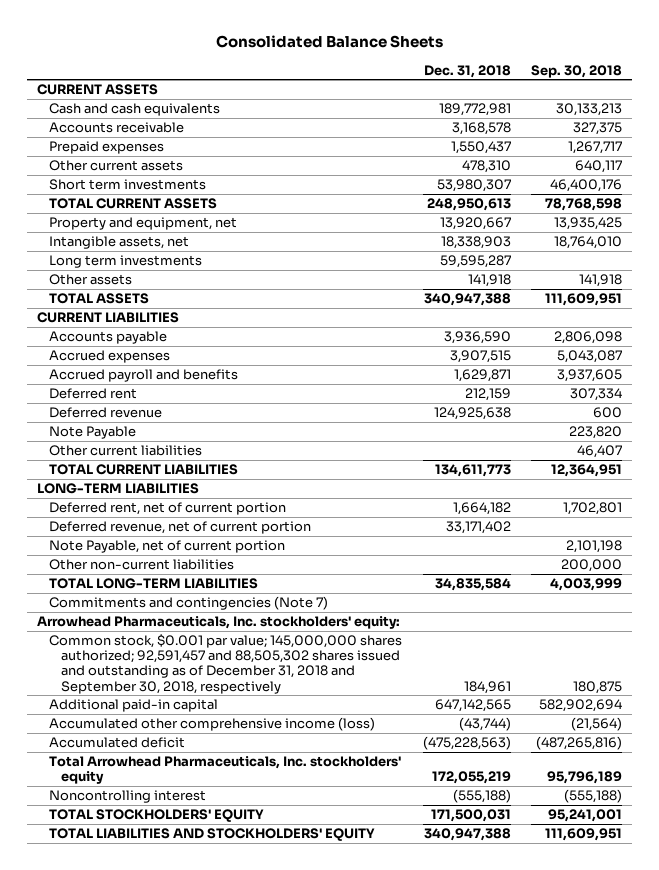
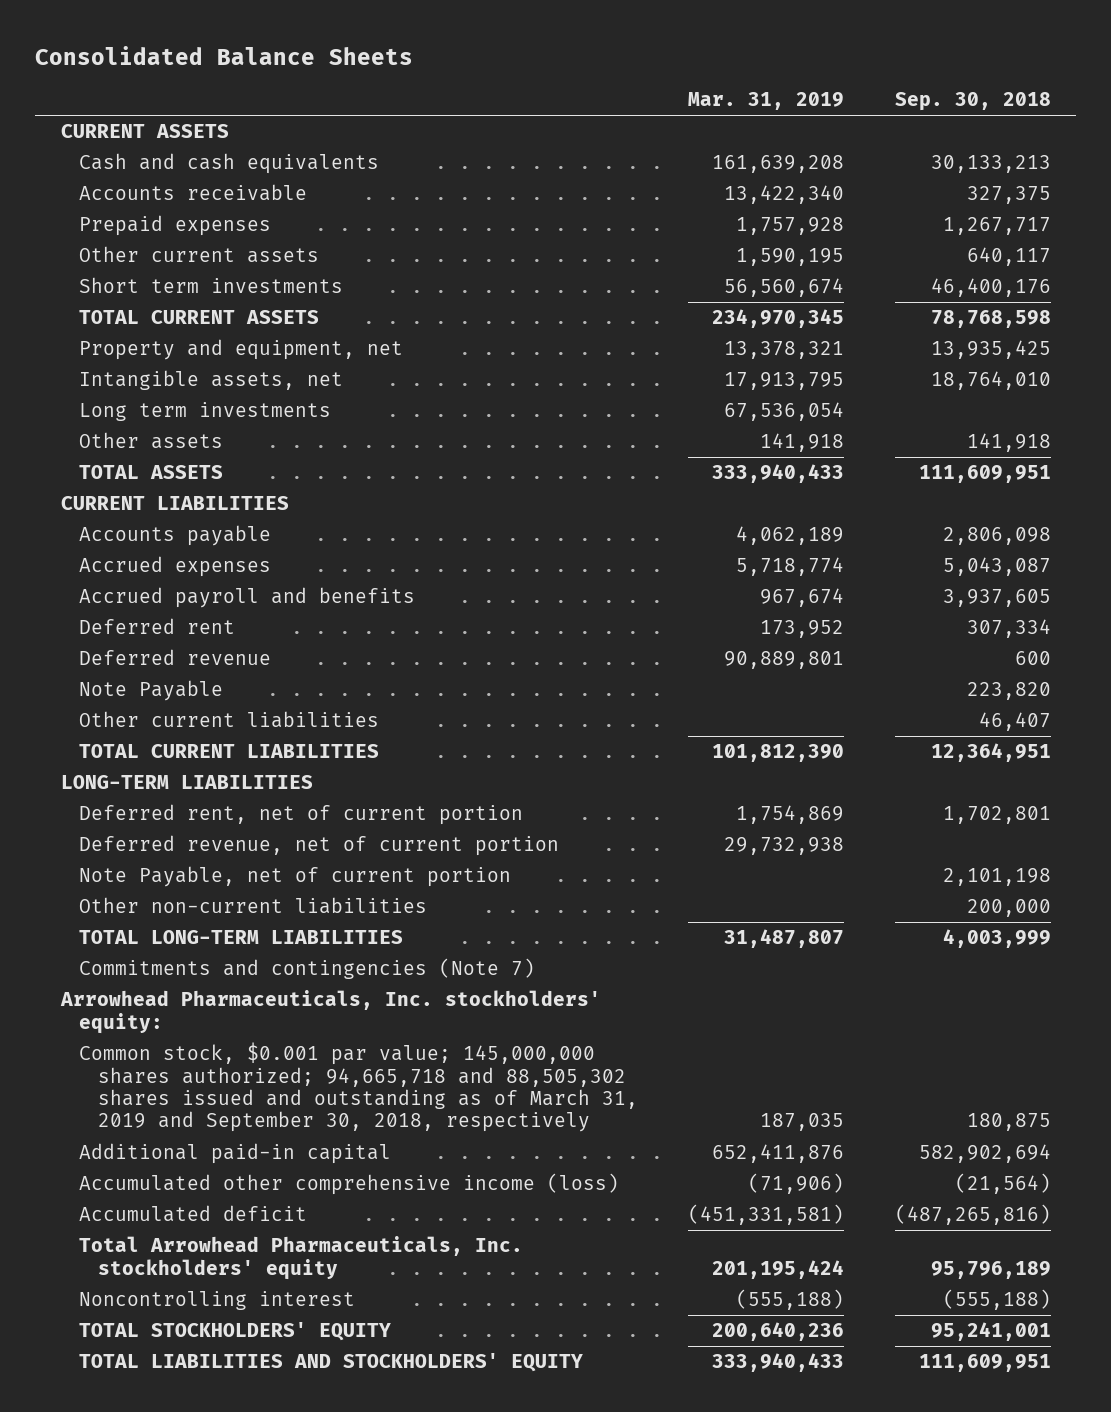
- | Dec. 31, 2018 | Sep. 30, 2018
+ | Mar. 31, 2019 | Sep. 30, 2018
- Common stock, $0.001 par value; 145,000,000 shares authorized; 92,591,457 and 88,505,302 shares issued and outstanding as of December 31, 2018 and September 30, 2018, respectively | 184,961 | 180,875
+ Common stock, $0.001 par value; 145,000,000 shares authorized; 94,665,718 and 88,505,302 shares issued and outstanding as of March 31, 2019 and September 30, 2018, respectively | 187,035 | 180,875

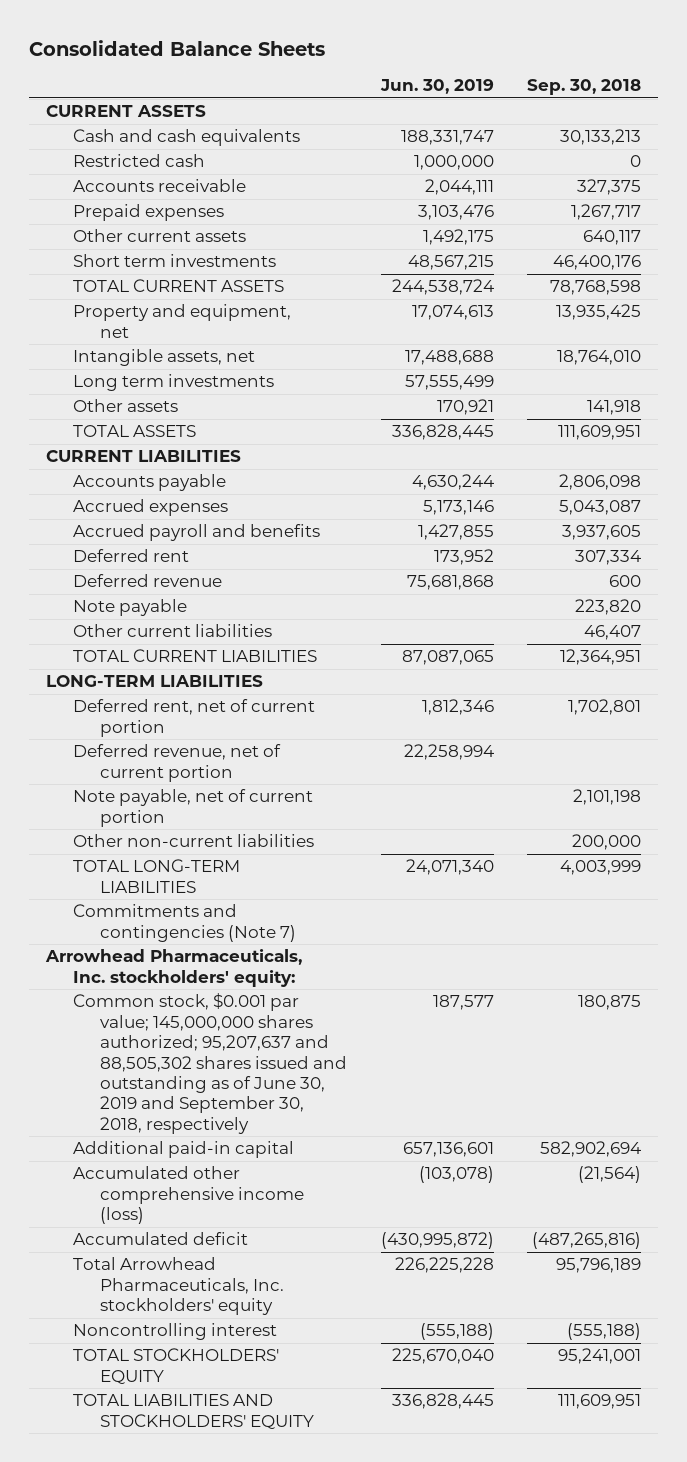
- | Mar. 31, 2019 | Sep. 30, 2018
+ | Jun. 30, 2019 | Sep. 30, 2018
+ Restricted cash | 1,000,000 | 0
- Note Payable | | 223,820
+ Note payable | | 223,820
- Note Payable, net of current portion | | 2,101,198
+ Note payable, net of current portion | | 2,101,198
- Common stock, $0.001 par value; 145,000,000 shares authorized; 94,665,718 and 88,505,302 shares issued and outstanding as of March 31, 2019 and September 30, 2018, respectively | 187,035 | 180,875
+ Common stock, $0.001 par value; 145,000,000 shares authorized; 95,207,637 and 88,505,302 shares issued and outstanding as of June 30, 2019 and September 30, 2018, respectively | 187,577 | 180,875

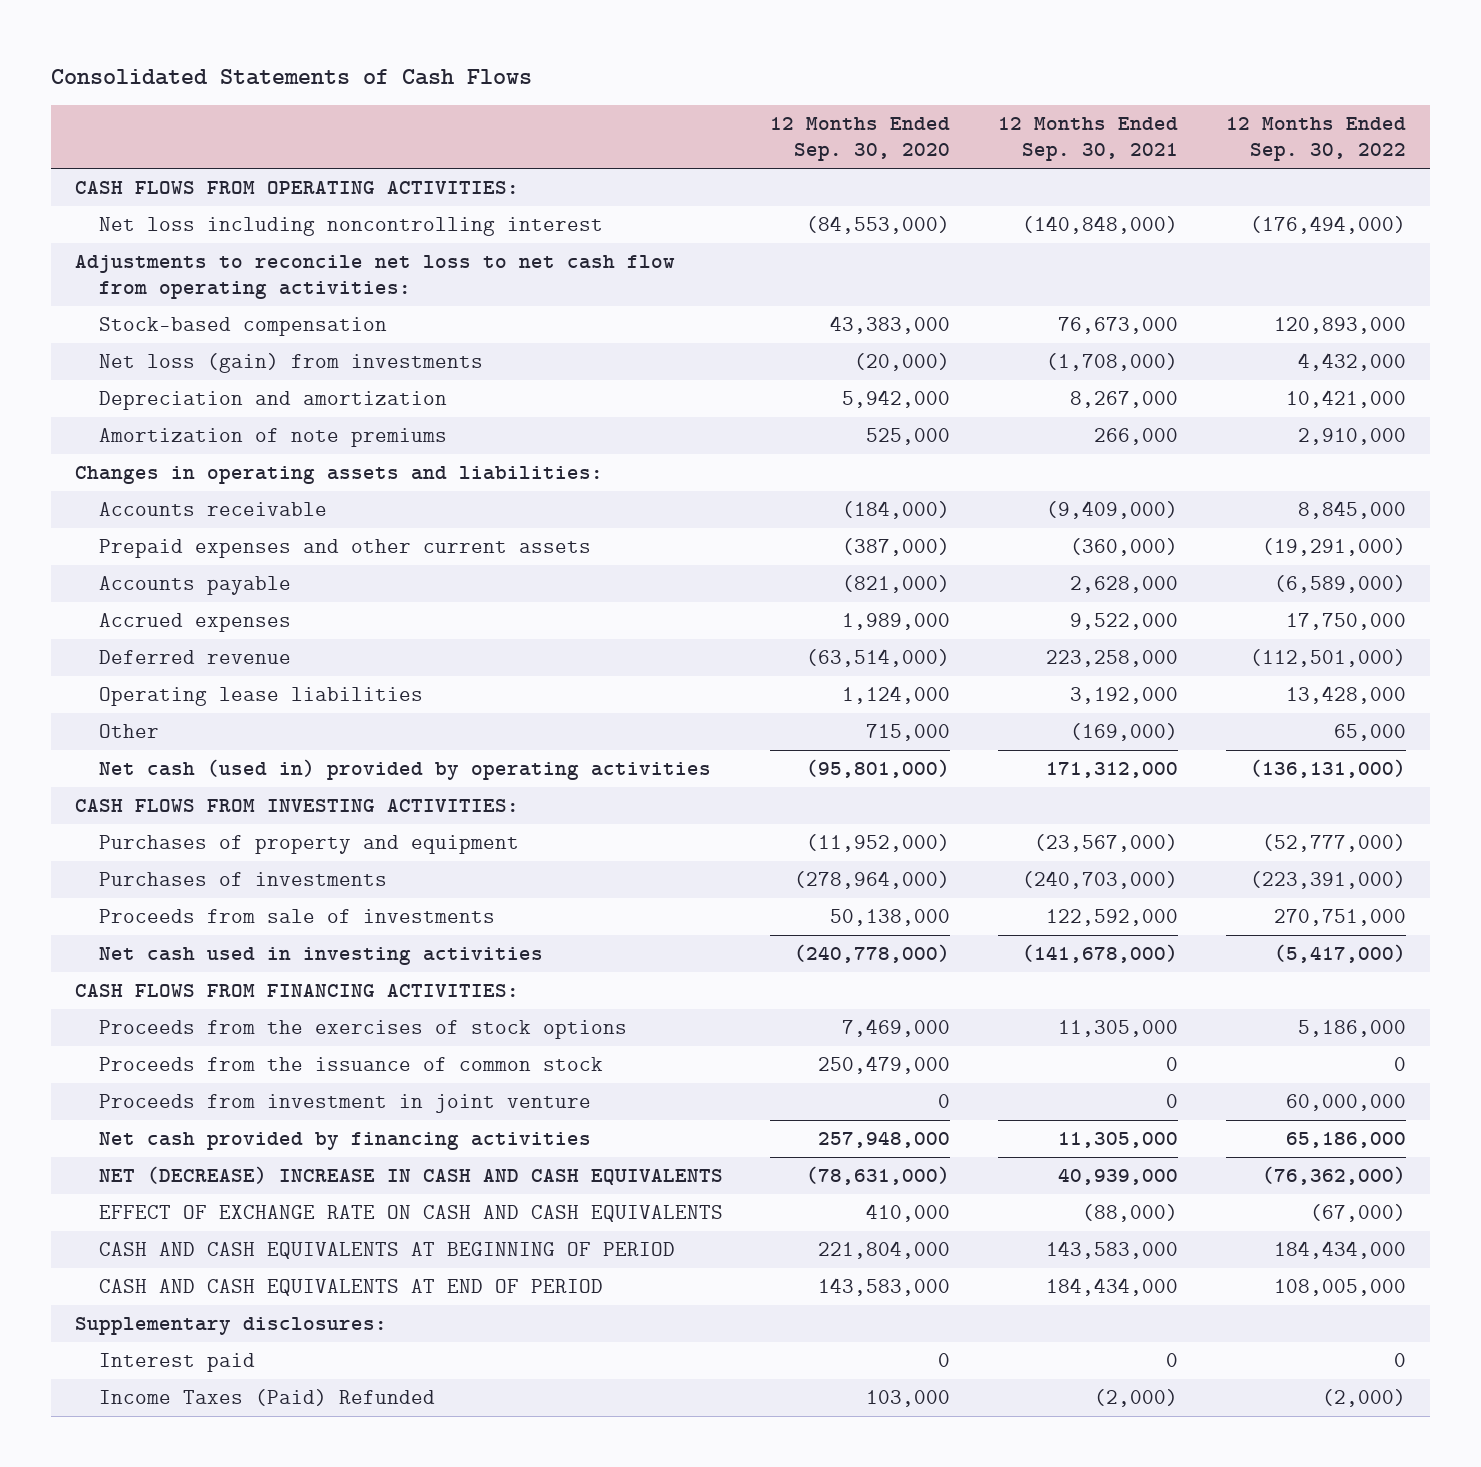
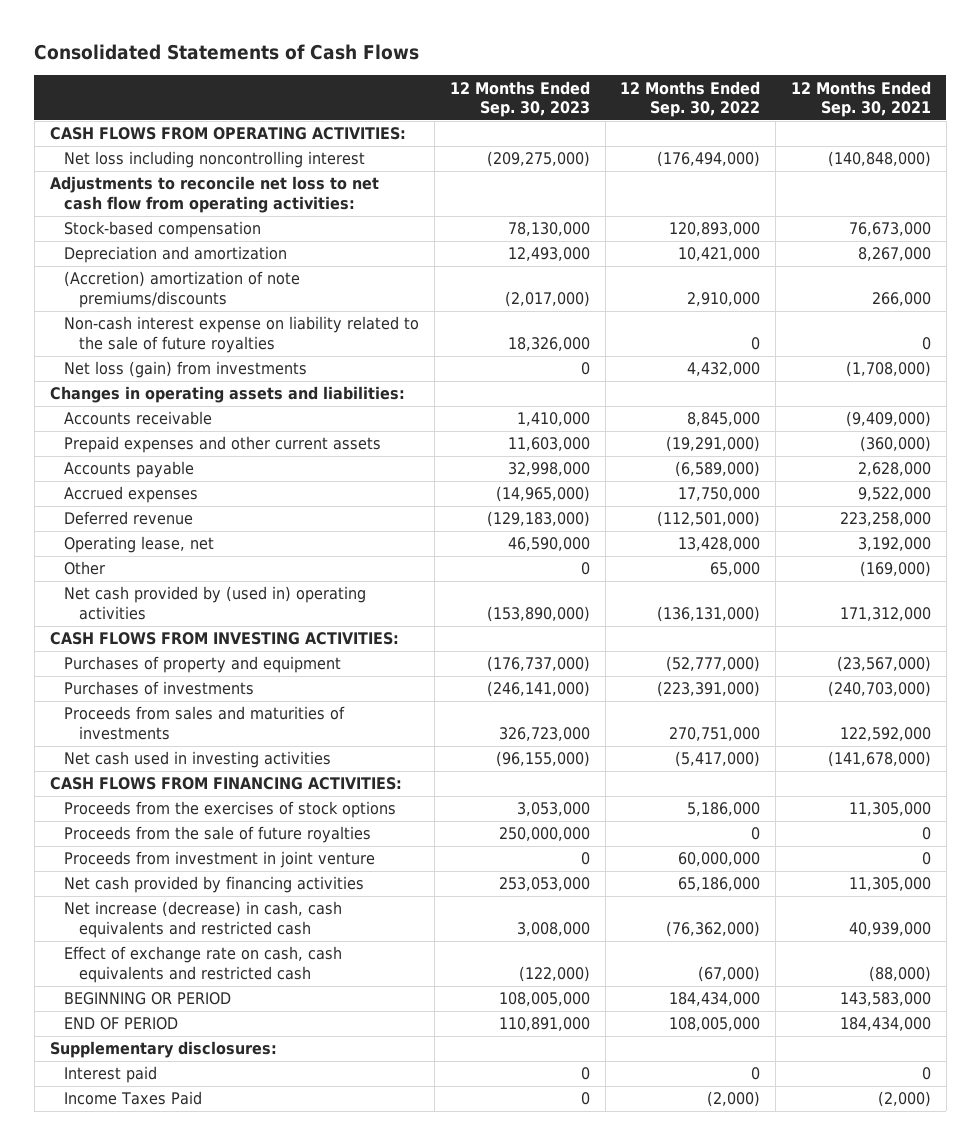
- | 12 Months Ended Sep. 30, 2020 | 12 Months Ended Sep. 30, 2021 | 12 Months Ended Sep. 30, 2022
+ | 12 Months Ended Sep. 30, 2023 | 12 Months Ended Sep. 30, 2022 | 12 Months Ended Sep. 30, 2021
- Amortization of note premiums | 525,000 | 266,000 | 2,910,000
+ (Accretion) amortization of note premiums/discounts | (2,017,000) | 2,910,000 | 266,000
+ Non-cash interest expense on liability related to the sale of future royalties | 18,326,000 | 0 | 0
moved down: Net loss (gain) from investments | 0 | 4,432,000 | (1,708,000)
- Operating lease liabilities | 1,124,000 | 3,192,000 | 13,428,000
+ Operating lease, net | 46,590,000 | 13,428,000 | 3,192,000
- Net cash (used in) provided by operating activities | (95,801,000) | 171,312,000 | (136,131,000)
+ Net cash provided by (used in) operating activities | (153,890,000) | (136,131,000) | 171,312,000
- Proceeds from sale of investments | 50,138,000 | 122,592,000 | 270,751,000
+ Proceeds from sales and maturities of investments | 326,723,000 | 270,751,000 | 122,592,000
- Proceeds from the issuance of common stock | 250,479,000 | 0 | 0
+ Proceeds from the sale of future royalties | 250,000,000 | 0 | 0
- NET (DECREASE) INCREASE IN CASH AND CASH EQUIVALENTS | (78,631,000) | 40,939,000 | (76,362,000)
- EFFECT OF EXCHANGE RATE ON CASH AND CASH EQUIVALENTS | 410,000 | (88,000) | (67,000)
- CASH AND CASH EQUIVALENTS AT BEGINNING OF PERIOD | 221,804,000 | 143,583,000 | 184,434,000
- CASH AND CASH EQUIVALENTS AT END OF PERIOD | 143,583,000 | 184,434,000 | 108,005,000
+ Net increase (decrease) in cash, cash equivalents and restricted cash | 3,008,000 | (76,362,000) | 40,939,000
+ Effect of exchange rate on cash, cash equivalents and restricted cash | (122,000) | (67,000) | (88,000)
+ BEGINNING OR PERIOD | 108,005,000 | 184,434,000 | 143,583,000
+ END OF PERIOD | 110,891,000 | 108,005,000 | 184,434,000
- Income Taxes (Paid) Refunded | 103,000 | (2,000) | (2,000)
+ Income Taxes Paid | 0 | (2,000) | (2,000)

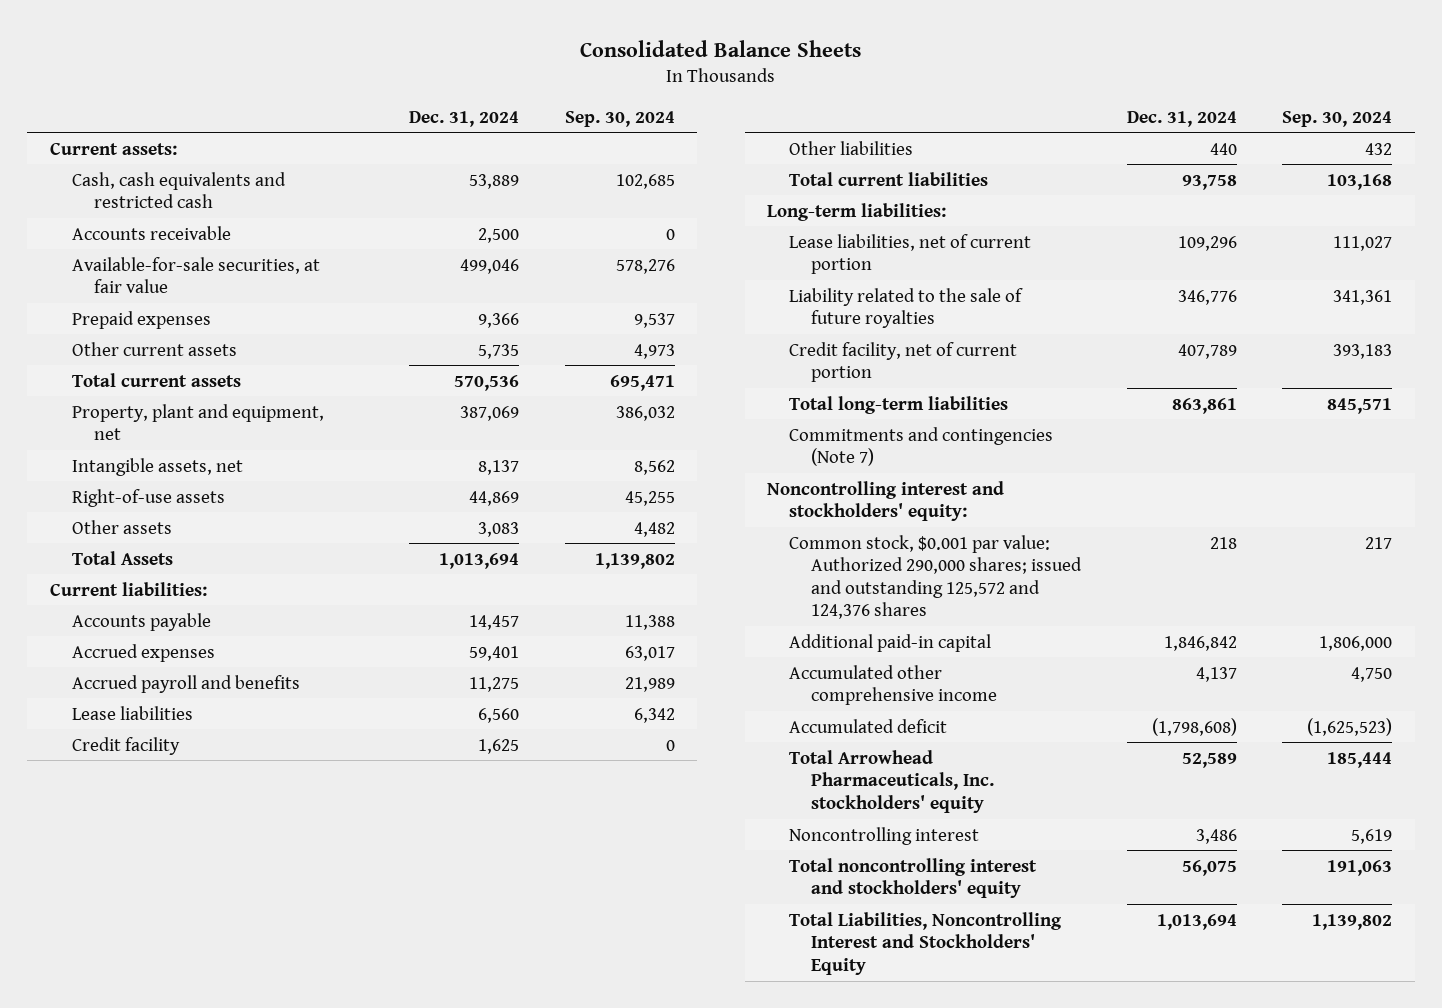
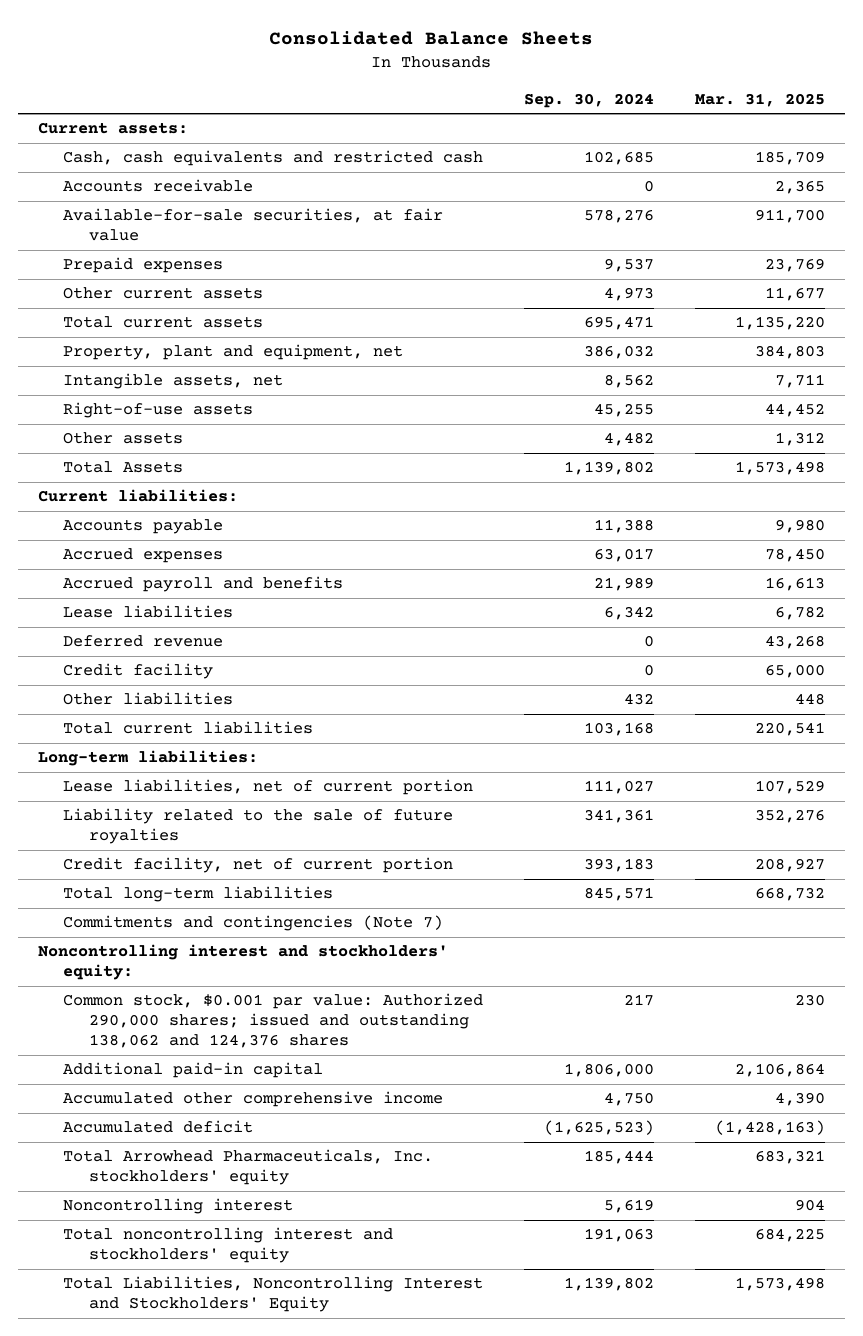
- | Dec. 31, 2024 | Sep. 30, 2024
+ | Sep. 30, 2024 | Mar. 31, 2025
+ Deferred revenue | 0 | 43,268
- Common stock, $0.001 par value: Authorized 290,000 shares; issued and outstanding 125,572 and 124,376 shares | 218 | 217
+ Common stock, $0.001 par value: Authorized 290,000 shares; issued and outstanding 138,062 and 124,376 shares | 217 | 230

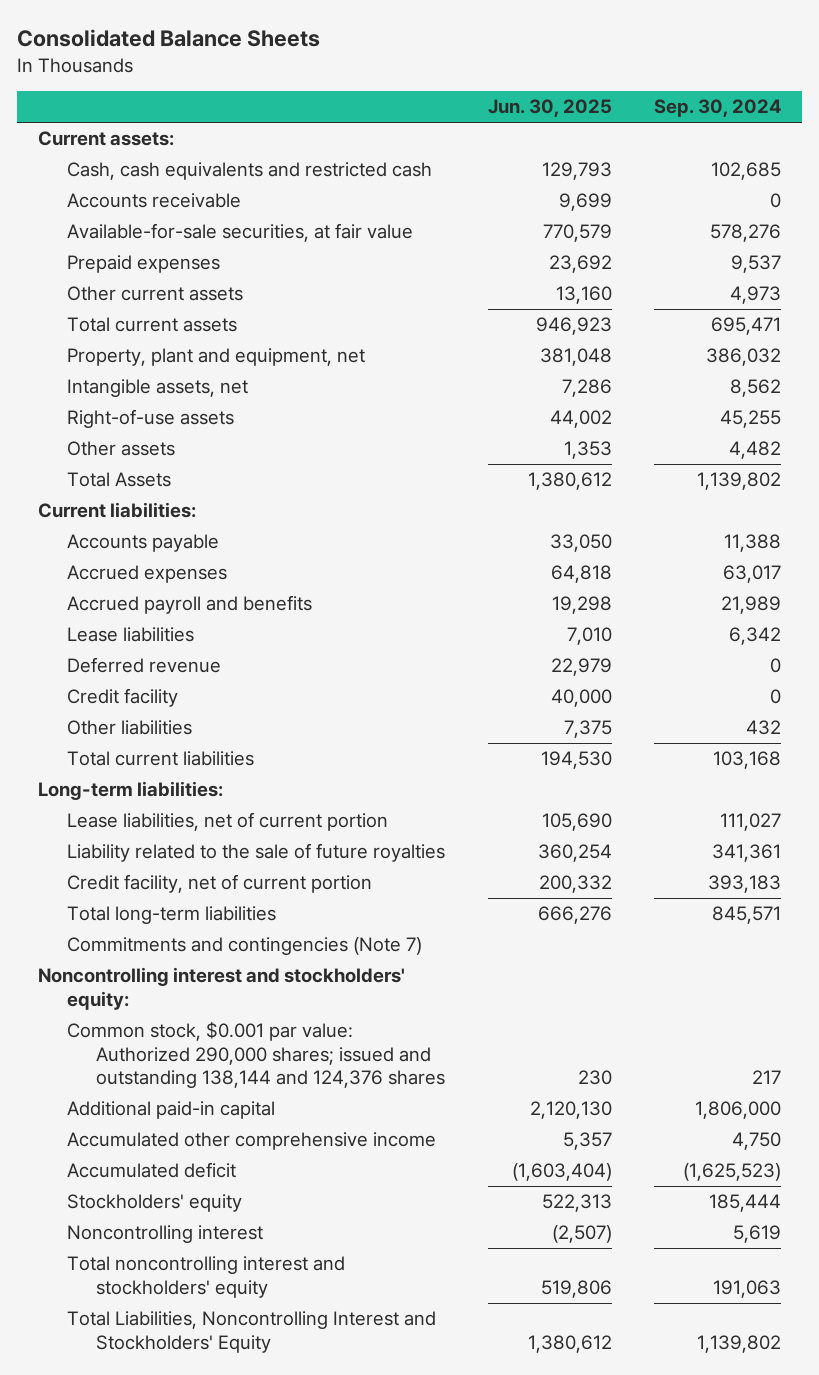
- | Sep. 30, 2024 | Mar. 31, 2025
+ | Jun. 30, 2025 | Sep. 30, 2024
- Common stock, $0.001 par value: Authorized 290,000 shares; issued and outstanding 138,062 and 124,376 shares | 217 | 230
+ Common stock, $0.001 par value: Authorized 290,000 shares; issued and outstanding 138,144 and 124,376 shares | 230 | 217
- Total Arrowhead Pharmaceuticals, Inc. stockholders' equity | 185,444 | 683,321
+ Stockholders' equity | 522,313 | 185,444

